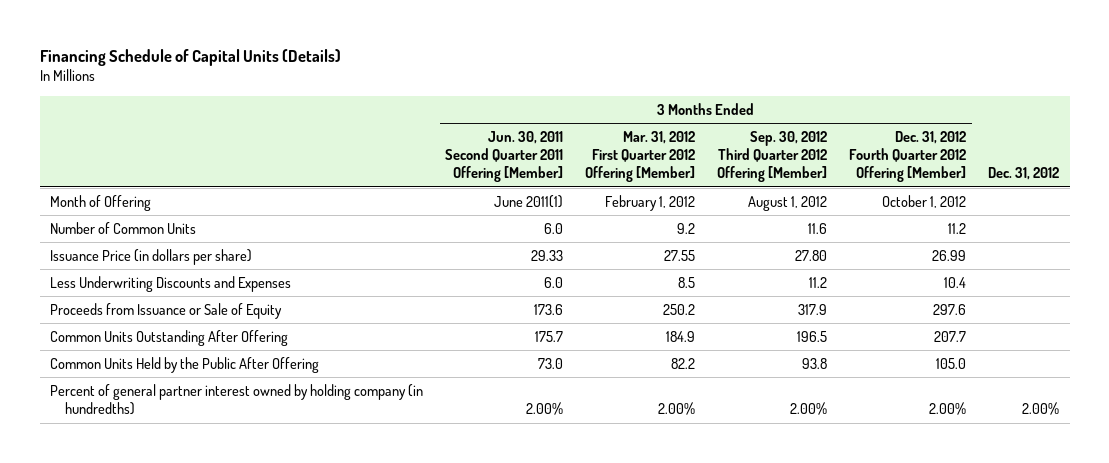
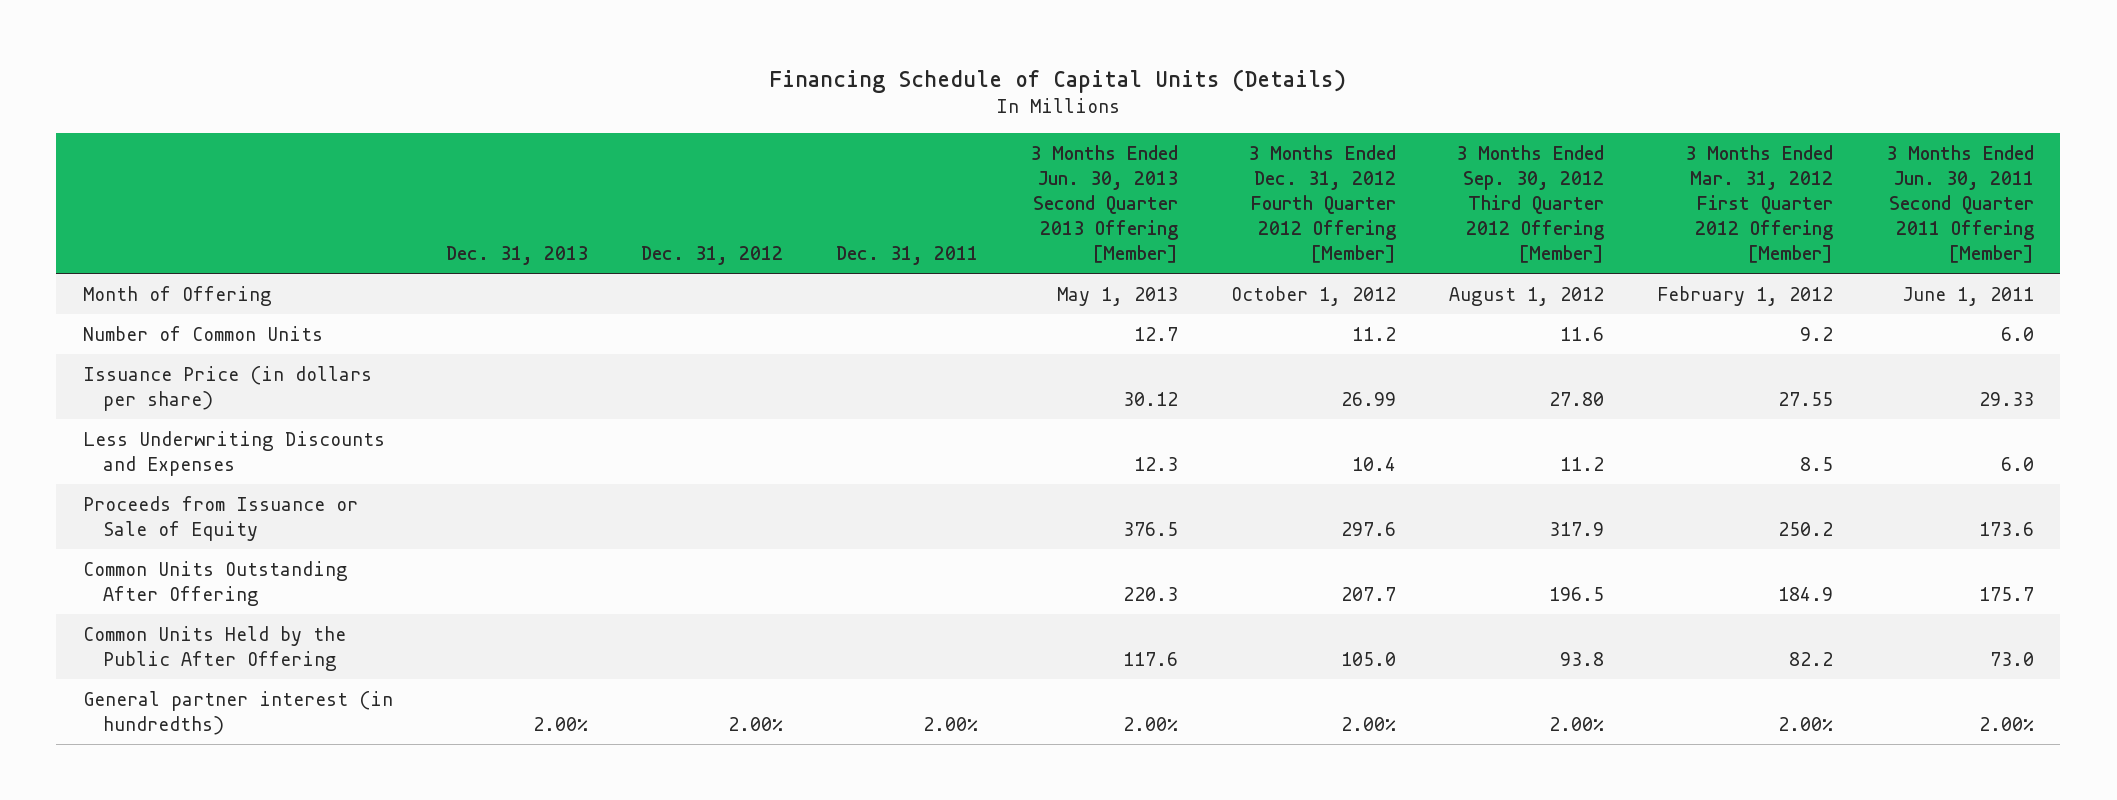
- | 3 Months Ended Jun. 30, 2011 Second Quarter 2011 Offering [Member] | 3 Months Ended Mar. 31, 2012 First Quarter 2012 Offering [Member] | 3 Months Ended Sep. 30, 2012 Third Quarter 2012 Offering [Member] | 3 Months Ended Dec. 31, 2012 Fourth Quarter 2012 Offering [Member] | Dec. 31, 2012
+ | Dec. 31, 2013 | Dec. 31, 2012 | Dec. 31, 2011 | 3 Months Ended Jun. 30, 2013 Second Quarter 2013 Offering [Member] | 3 Months Ended Dec. 31, 2012 Fourth Quarter 2012 Offering [Member] | 3 Months Ended Sep. 30, 2012 Third Quarter 2012 Offering [Member] | 3 Months Ended Mar. 31, 2012 First Quarter 2012 Offering [Member] | 3 Months Ended Jun. 30, 2011 Second Quarter 2011 Offering [Member]
- Month of Offering | June 2011(1) | February 1, 2012 | August 1, 2012 | October 1, 2012 |
+ Month of Offering | | | | May 1, 2013 | October 1, 2012 | August 1, 2012 | February 1, 2012 | June 1, 2011
- Percent of general partner interest owned by holding company (in hundredths) | 2.00% | 2.00% | 2.00% | 2.00% | 2.00%
+ General partner interest (in hundredths) | 2.00% | 2.00% | 2.00% | 2.00% | 2.00% | 2.00% | 2.00% | 2.00%

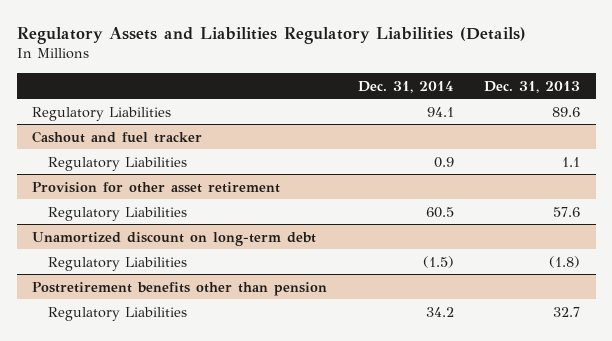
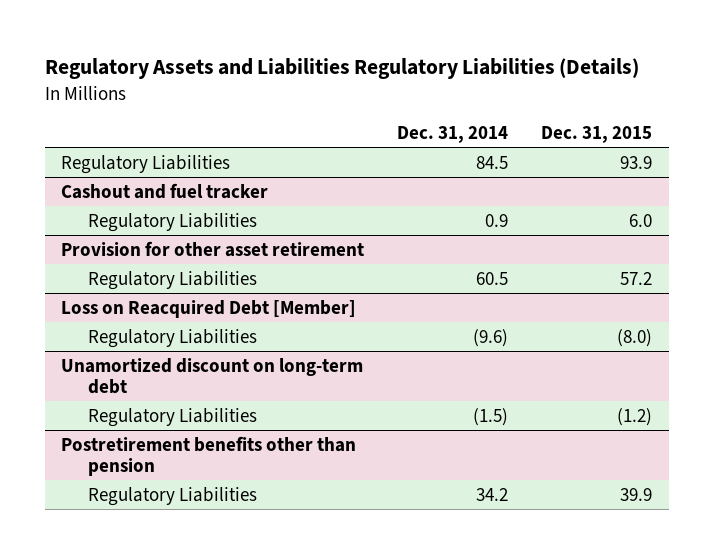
- | Dec. 31, 2014 | Dec. 31, 2013
+ | Dec. 31, 2014 | Dec. 31, 2015
- Regulatory Liabilities | 94.1 | 89.6
+ Regulatory Liabilities | 84.5 | 93.9
+ Loss on Reacquired Debt [Member]
+ Regulatory Liabilities | (9.6) | (8.0)

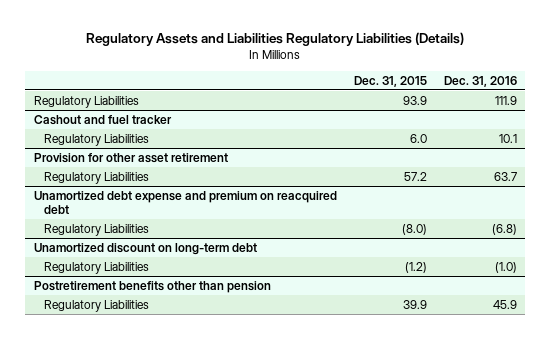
- | Dec. 31, 2014 | Dec. 31, 2015
+ | Dec. 31, 2015 | Dec. 31, 2016
- Loss on Reacquired Debt [Member]
+ Unamortized debt expense and premium on reacquired debt

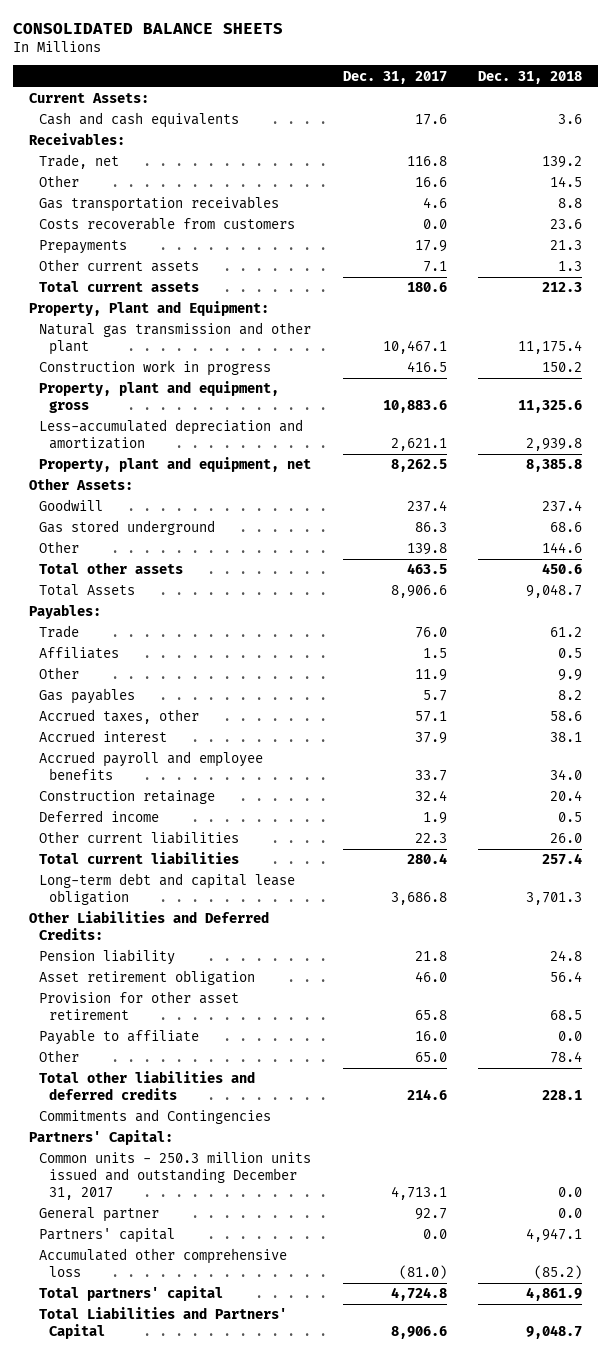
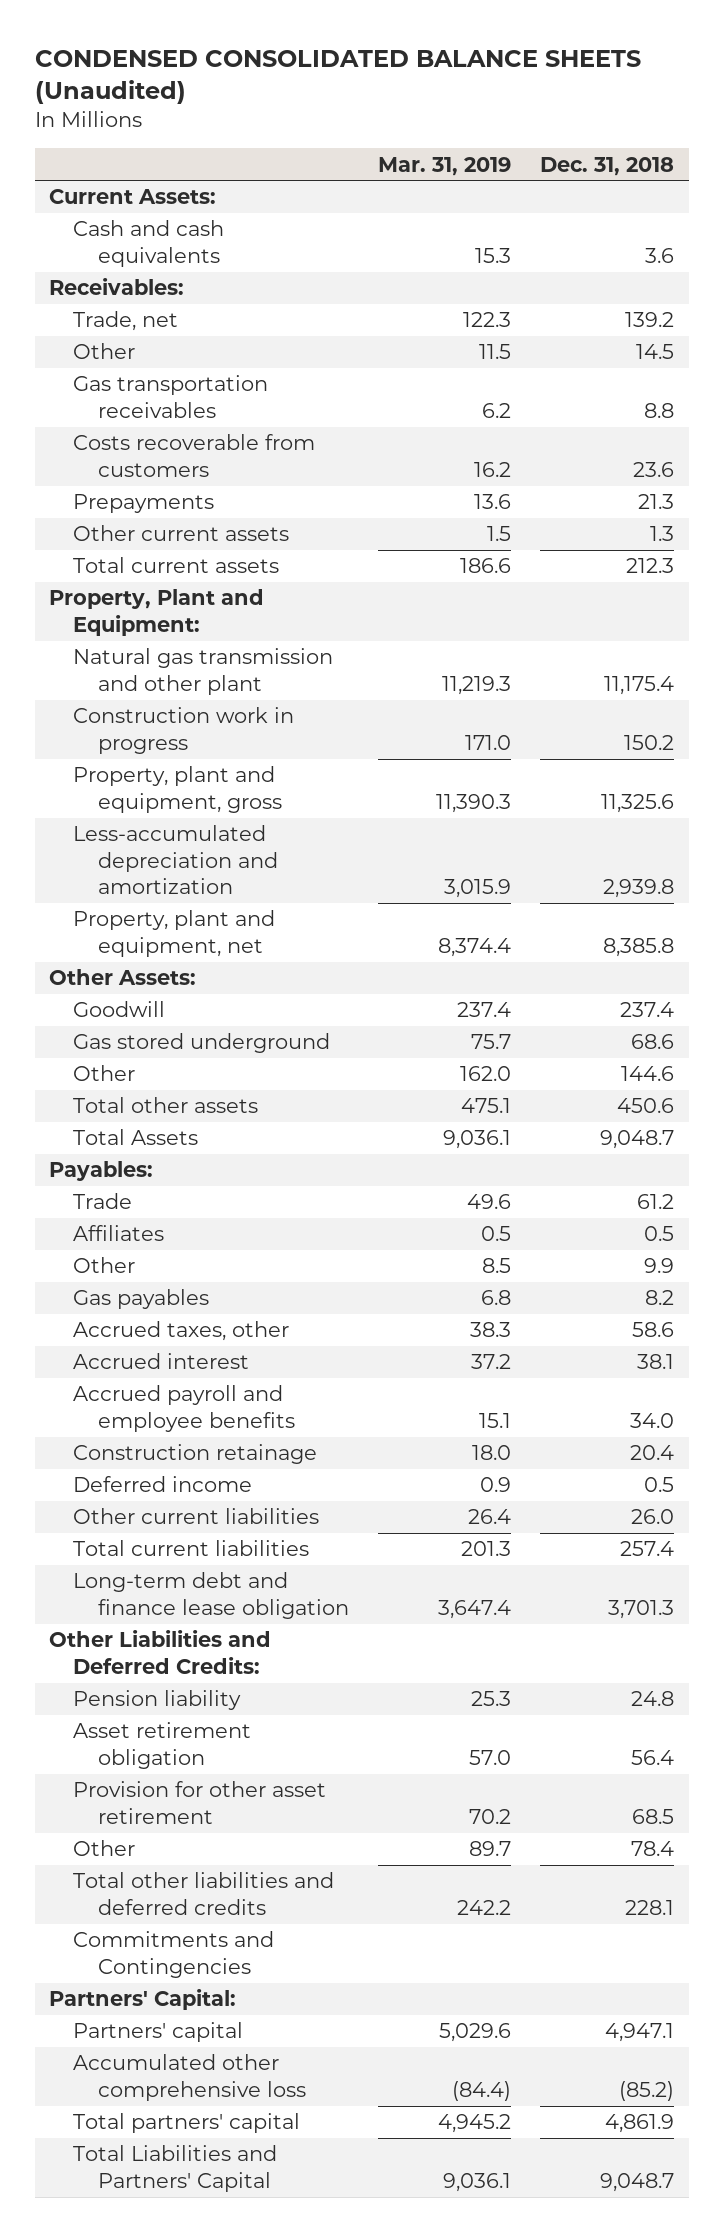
- CONSOLIDATED BALANCE SHEETS
+ CONDENSED CONSOLIDATED BALANCE SHEETS (Unaudited)
- | Dec. 31, 2017 | Dec. 31, 2018
+ | Mar. 31, 2019 | Dec. 31, 2018
- Long-term debt and capital lease obligation | 3,686.8 | 3,701.3
+ Long-term debt and finance lease obligation | 3,647.4 | 3,701.3
- Payable to affiliate | 16.0 | 0.0
- Common units - 250.3 million units issued and outstanding December 31, 2017 | 4,713.1 | 0.0
- General partner | 92.7 | 0.0

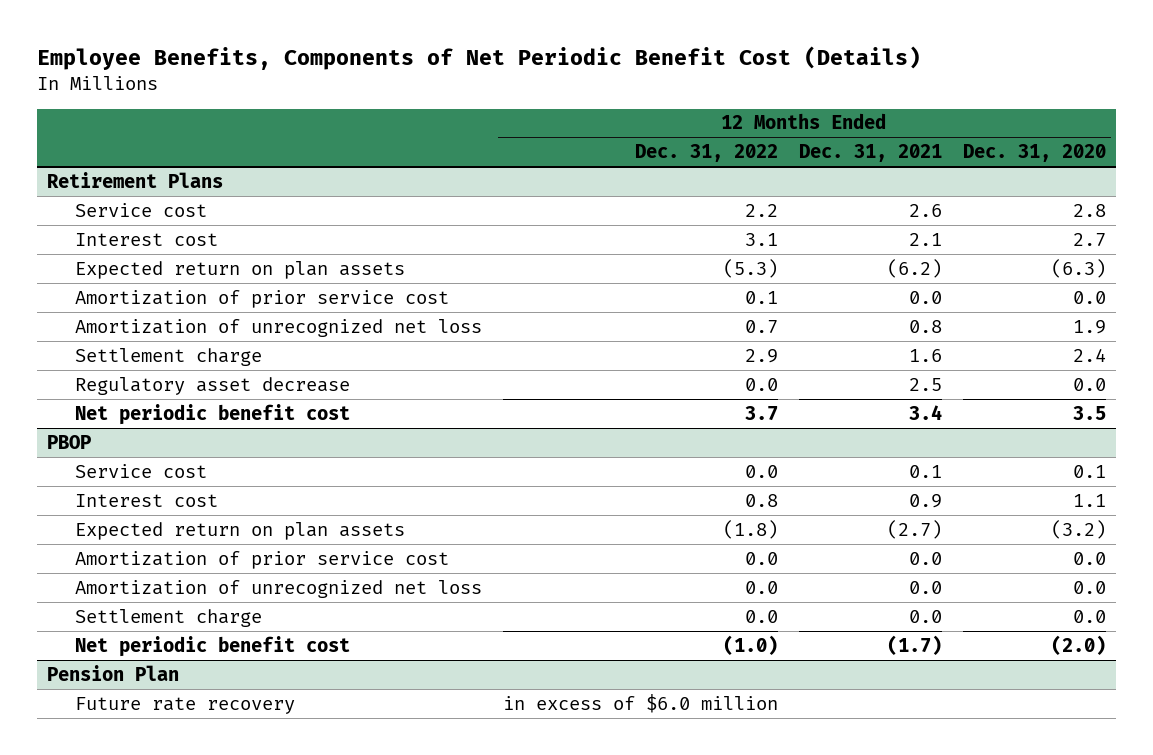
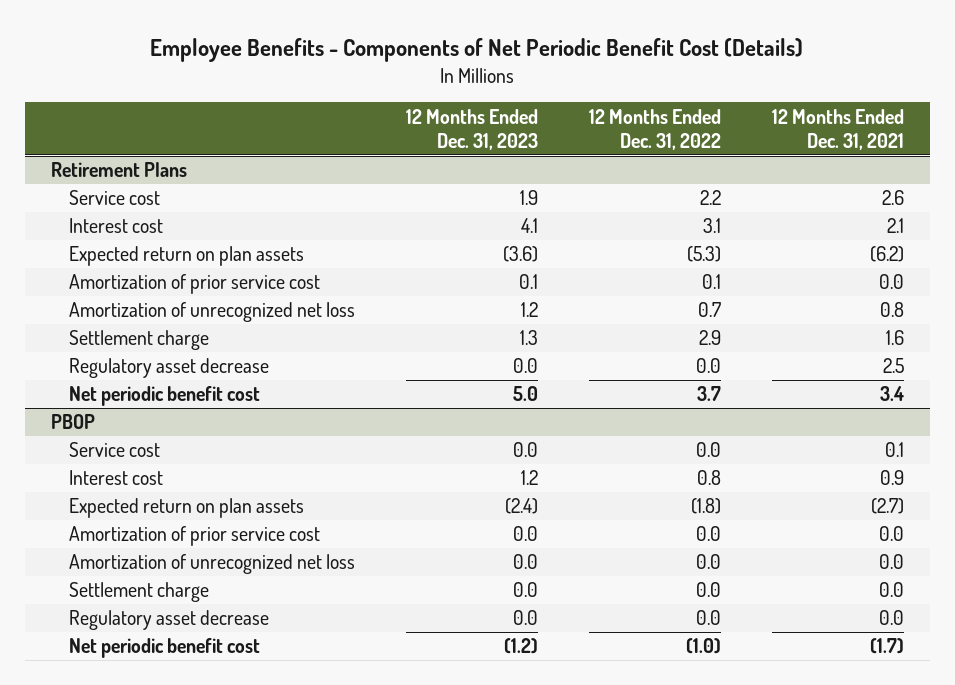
- Employee Benefits, Components of Net Periodic Benefit Cost (Details)
+ Employee Benefits - Components of Net Periodic Benefit Cost (Details)
- | 12 Months Ended Dec. 31, 2022 | 12 Months Ended Dec. 31, 2021 | 12 Months Ended Dec. 31, 2020
+ | 12 Months Ended Dec. 31, 2023 | 12 Months Ended Dec. 31, 2022 | 12 Months Ended Dec. 31, 2021
@ PBOP
+ Regulatory asset decrease | 0.0 | 0.0 | 0.0
- Pension Plan
- Future rate recovery | in excess of $6.0 million | |

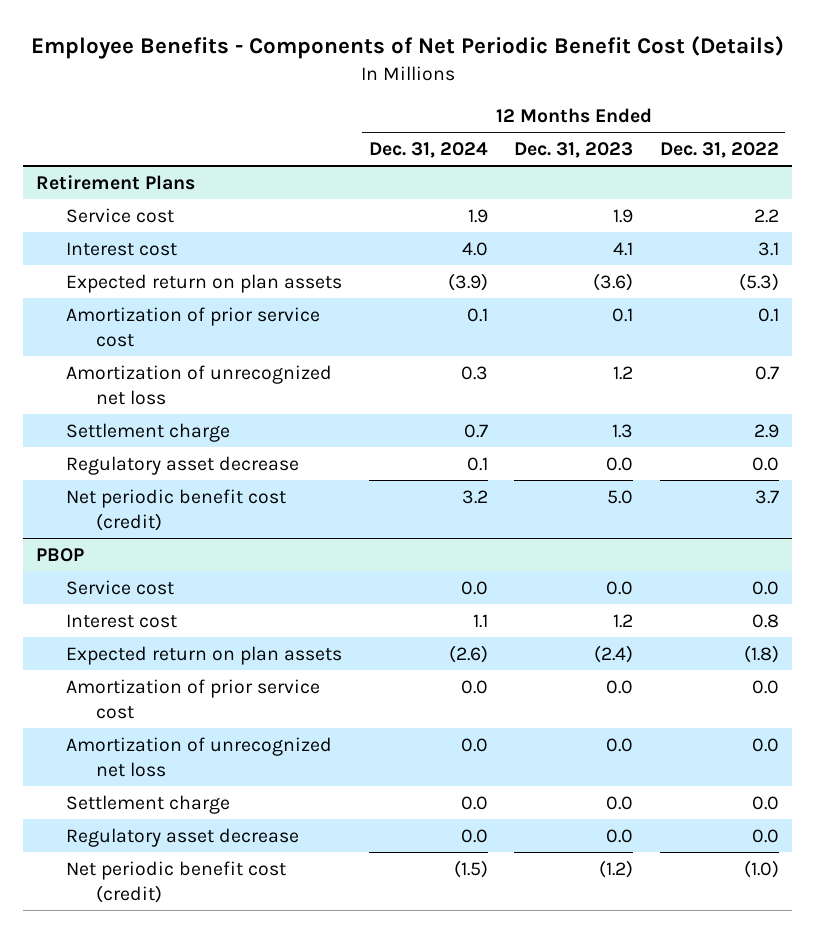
- | 12 Months Ended Dec. 31, 2023 | 12 Months Ended Dec. 31, 2022 | 12 Months Ended Dec. 31, 2021
+ | 12 Months Ended Dec. 31, 2024 | 12 Months Ended Dec. 31, 2023 | 12 Months Ended Dec. 31, 2022
@ Retirement Plans
- Net periodic benefit cost | 5.0 | 3.7 | 3.4
+ Net periodic benefit cost (credit) | 3.2 | 5.0 | 3.7
@ PBOP
- Net periodic benefit cost | (1.2) | (1.0) | (1.7)
+ Net periodic benefit cost (credit) | (1.5) | (1.2) | (1.0)

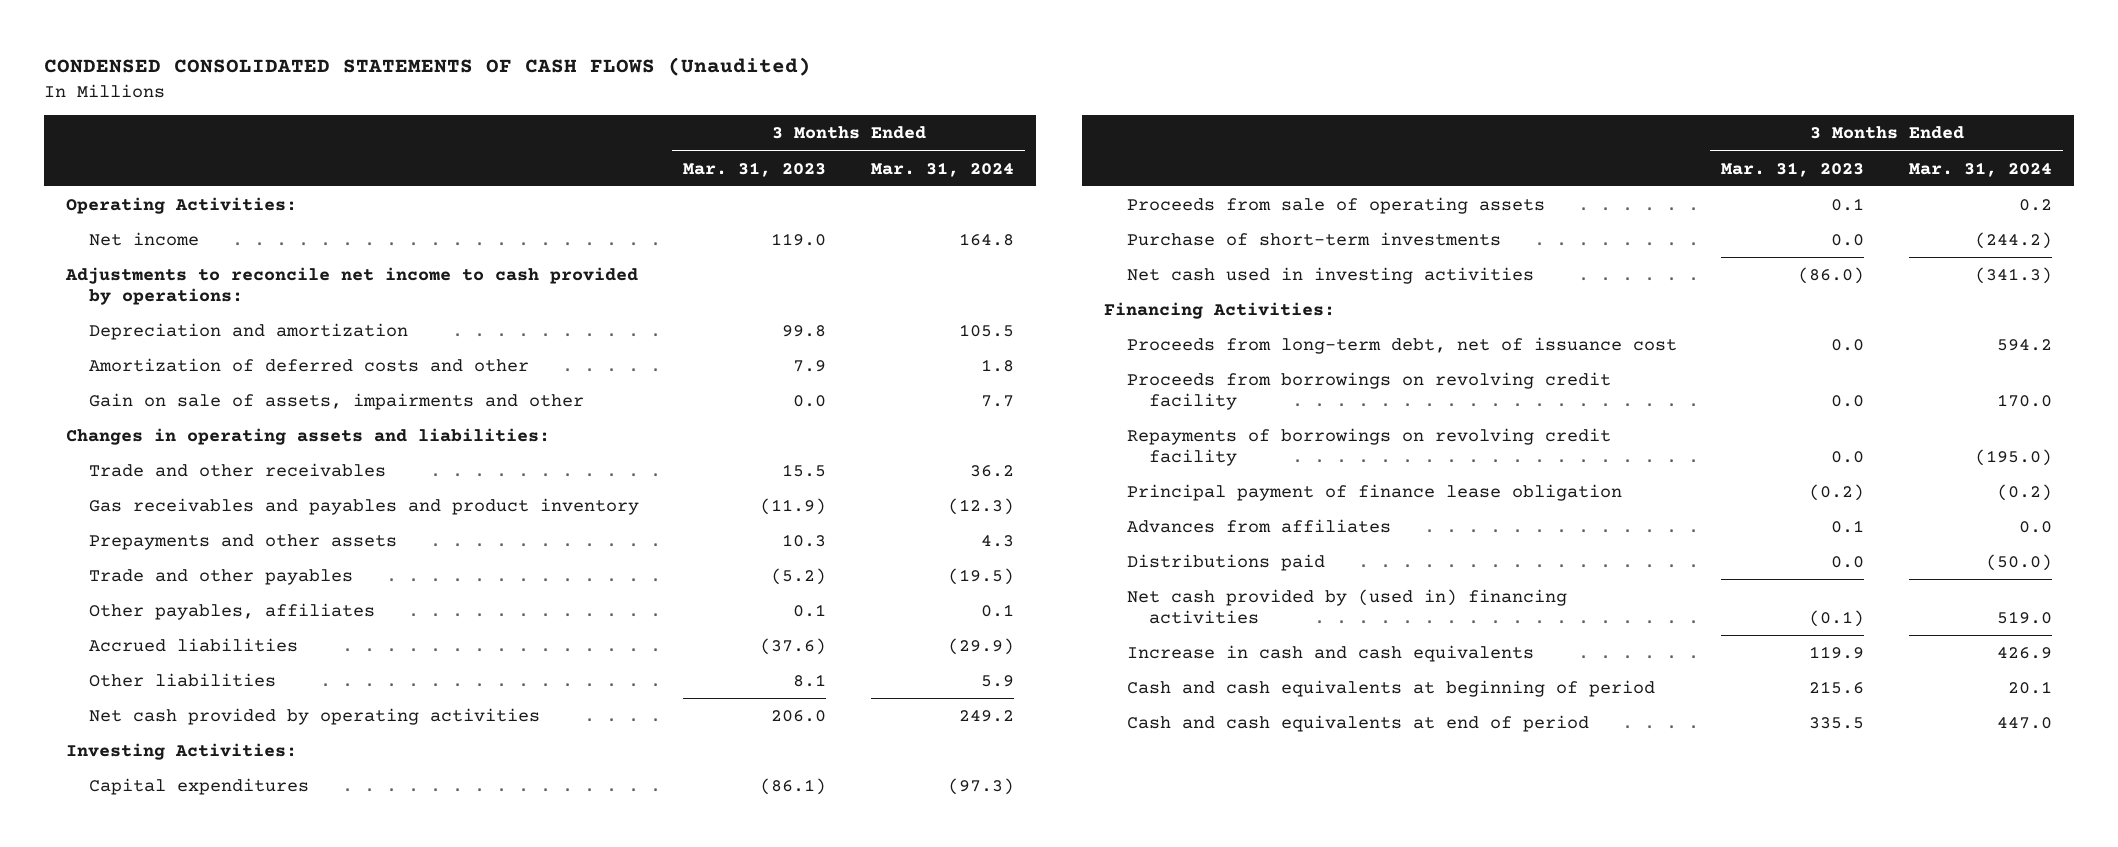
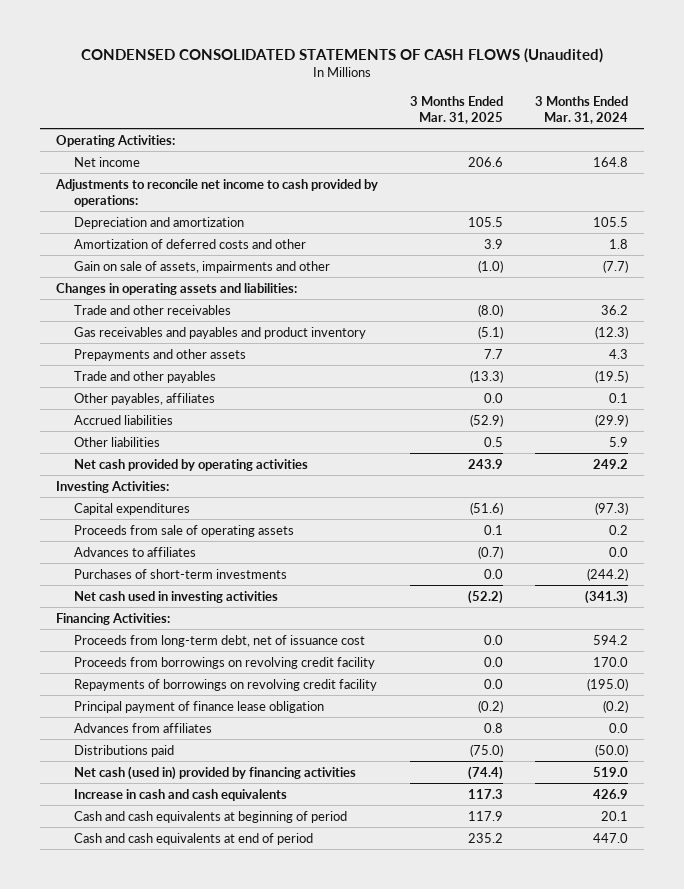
- | 3 Months Ended Mar. 31, 2023 | 3 Months Ended Mar. 31, 2024
+ | 3 Months Ended Mar. 31, 2025 | 3 Months Ended Mar. 31, 2024
- Gain on sale of assets, impairments and other | 0.0 | 7.7
+ Gain on sale of assets, impairments and other | (1.0) | (7.7)
- Purchase of short-term investments | 0.0 | (244.2)
+ Advances to affiliates | (0.7) | 0.0
+ Purchases of short-term investments | 0.0 | (244.2)
- Net cash provided by (used in) financing activities | (0.1) | 519.0
+ Net cash (used in) provided by financing activities | (74.4) | 519.0

